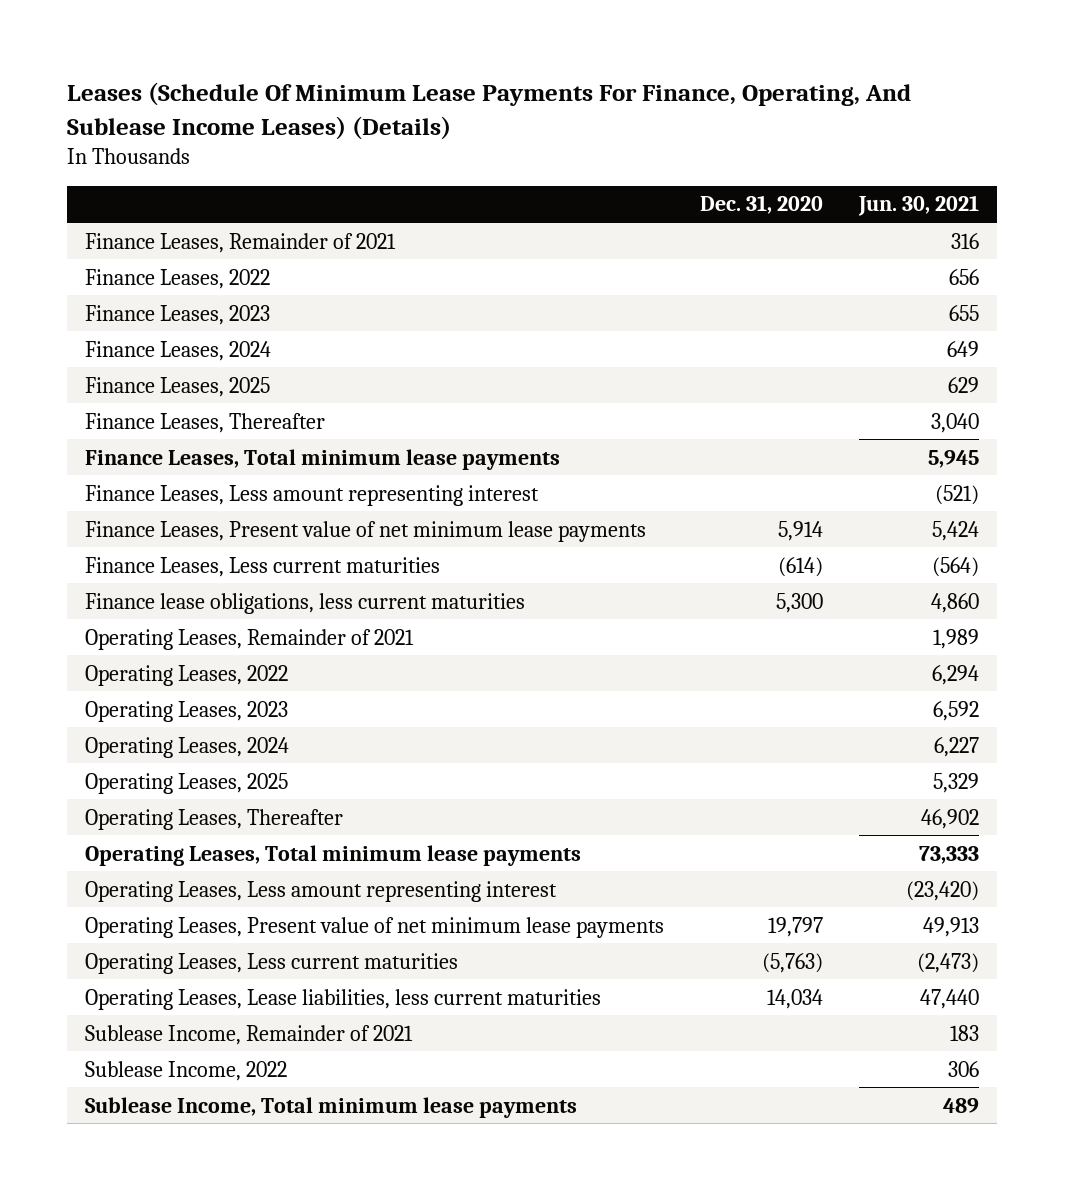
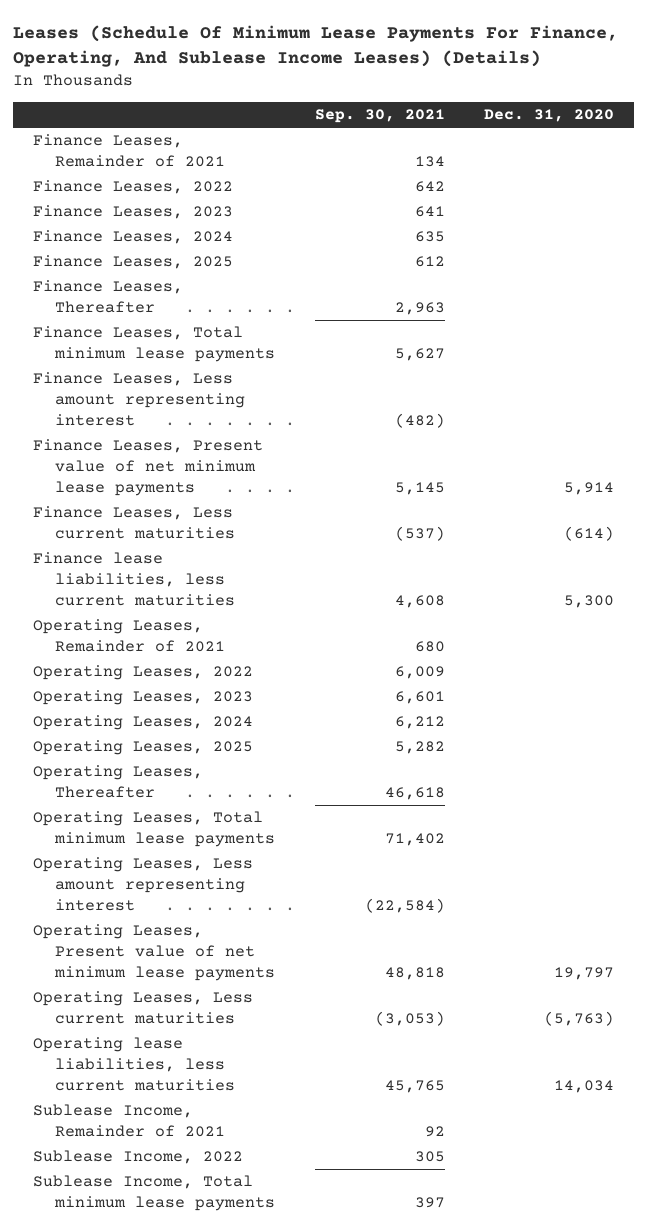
- | Dec. 31, 2020 | Jun. 30, 2021
+ | Sep. 30, 2021 | Dec. 31, 2020
- Finance lease obligations, less current maturities | 5,300 | 4,860
+ Finance lease liabilities, less current maturities | 4,608 | 5,300
- Operating Leases, Lease liabilities, less current maturities | 14,034 | 47,440
+ Operating lease liabilities, less current maturities | 45,765 | 14,034

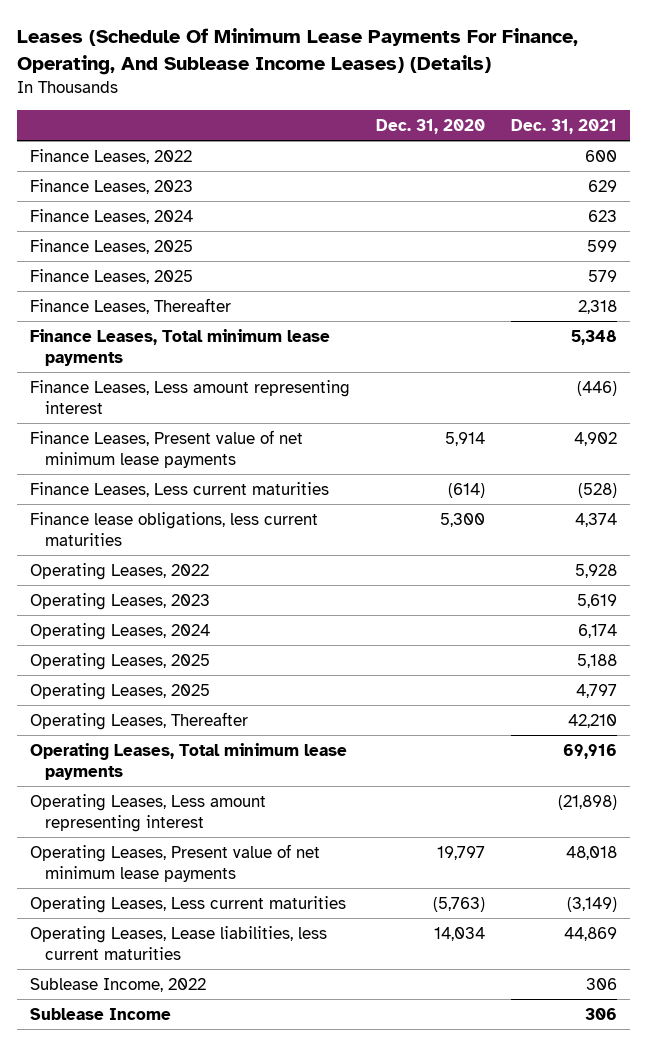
- | Sep. 30, 2021 | Dec. 31, 2020
+ | Dec. 31, 2020 | Dec. 31, 2021
- Finance Leases, Remainder of 2021 | 134 |
+ Finance Leases, 2025 | | 579
- Finance lease liabilities, less current maturities | 4,608 | 5,300
- Operating Leases, Remainder of 2021 | 680 |
+ Finance lease obligations, less current maturities | 5,300 | 4,374
+ Operating Leases, 2025 | | 4,797
- Operating lease liabilities, less current maturities | 45,765 | 14,034
- Sublease Income, Remainder of 2021 | 92 |
+ Operating Leases, Lease liabilities, less current maturities | 14,034 | 44,869
- Sublease Income, Total minimum lease payments | 397 |
+ Sublease Income | | 306

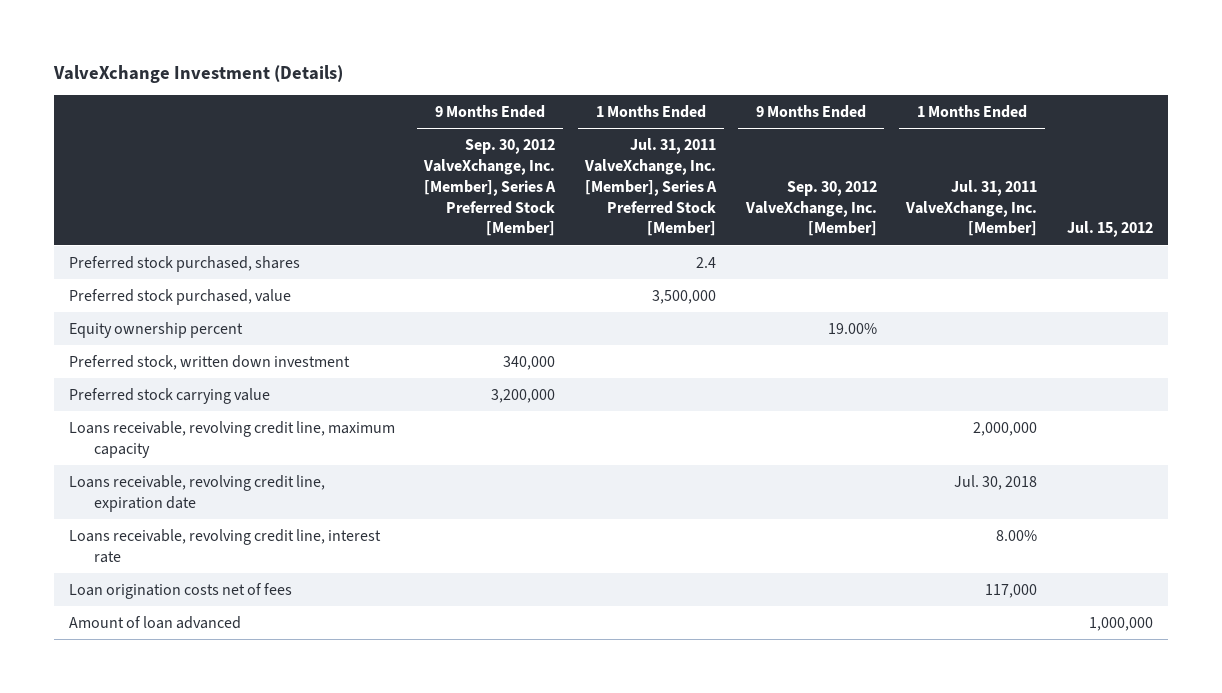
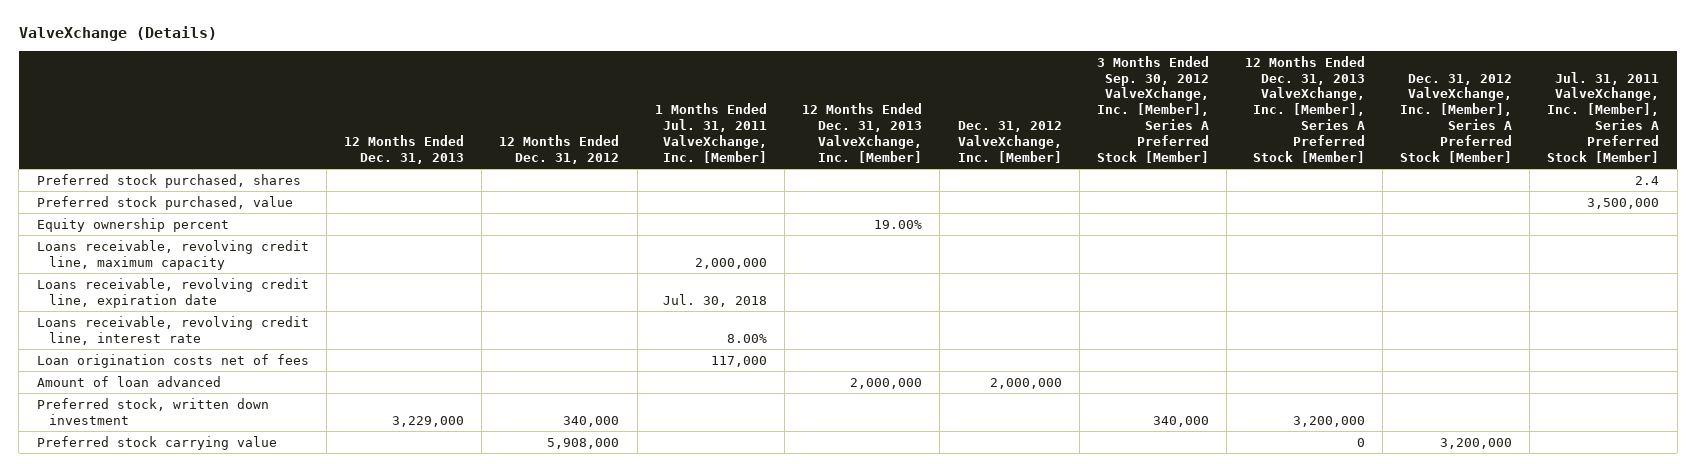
- ValveXchange Investment (Details)
+ ValveXchange (Details)
- | 9 Months Ended Sep. 30, 2012 ValveXchange, Inc. [Member], Series A Preferred Stock [Member] | 1 Months Ended Jul. 31, 2011 ValveXchange, Inc. [Member], Series A Preferred Stock [Member] | 9 Months Ended Sep. 30, 2012 ValveXchange, Inc. [Member] | 1 Months Ended Jul. 31, 2011 ValveXchange, Inc. [Member] | Jul. 15, 2012
+ | 12 Months Ended Dec. 31, 2013 | 12 Months Ended Dec. 31, 2012 | 1 Months Ended Jul. 31, 2011 ValveXchange, Inc. [Member] | 12 Months Ended Dec. 31, 2013 ValveXchange, Inc. [Member] | Dec. 31, 2012 ValveXchange, Inc. [Member] | 3 Months Ended Sep. 30, 2012 ValveXchange, Inc. [Member], Series A Preferred Stock [Member] | 12 Months Ended Dec. 31, 2013 ValveXchange, Inc. [Member], Series A Preferred Stock [Member] | Dec. 31, 2012 ValveXchange, Inc. [Member], Series A Preferred Stock [Member] | Jul. 31, 2011 ValveXchange, Inc. [Member], Series A Preferred Stock [Member]
moved down: Preferred stock, written down investment | 3,229,000 | 340,000 | | | | 340,000 | 3,200,000 | |
moved down: Preferred stock carrying value | | 5,908,000 | | | | | 0 | 3,200,000 |

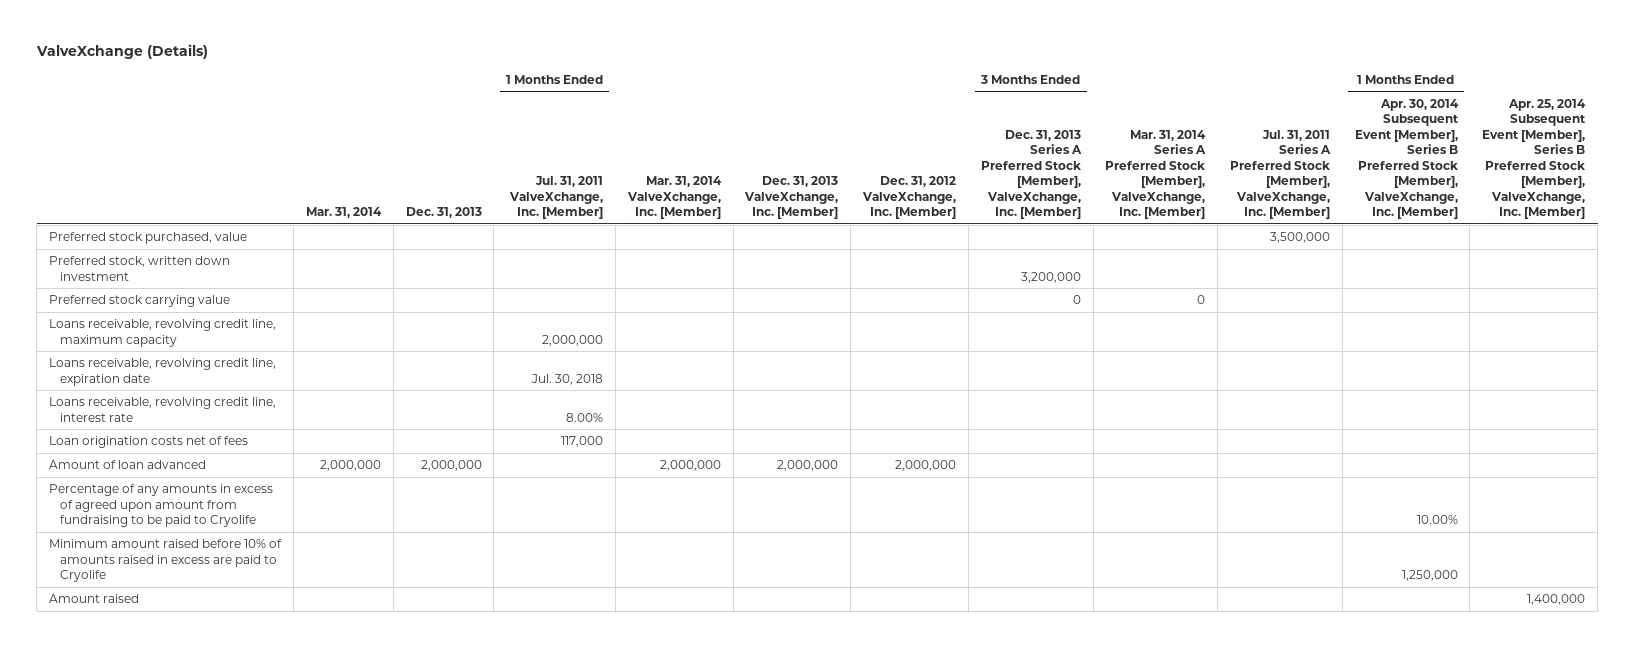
- | 12 Months Ended Dec. 31, 2013 | 12 Months Ended Dec. 31, 2012 | 1 Months Ended Jul. 31, 2011 ValveXchange, Inc. [Member] | 12 Months Ended Dec. 31, 2013 ValveXchange, Inc. [Member] | Dec. 31, 2012 ValveXchange, Inc. [Member] | 3 Months Ended Sep. 30, 2012 ValveXchange, Inc. [Member], Series A Preferred Stock [Member] | 12 Months Ended Dec. 31, 2013 ValveXchange, Inc. [Member], Series A Preferred Stock [Member] | Dec. 31, 2012 ValveXchange, Inc. [Member], Series A Preferred Stock [Member] | Jul. 31, 2011 ValveXchange, Inc. [Member], Series A Preferred Stock [Member]
+ | Mar. 31, 2014 | Dec. 31, 2013 | 1 Months Ended Jul. 31, 2011 ValveXchange, Inc. [Member] | Mar. 31, 2014 ValveXchange, Inc. [Member] | Dec. 31, 2013 ValveXchange, Inc. [Member] | Dec. 31, 2012 ValveXchange, Inc. [Member] | 3 Months Ended Dec. 31, 2013 Series A Preferred Stock [Member], ValveXchange, Inc. [Member] | Mar. 31, 2014 Series A Preferred Stock [Member], ValveXchange, Inc. [Member] | Jul. 31, 2011 Series A Preferred Stock [Member], ValveXchange, Inc. [Member] | 1 Months Ended Apr. 30, 2014 Subsequent Event [Member], Series B Preferred Stock [Member], ValveXchange, Inc. [Member] | Apr. 25, 2014 Subsequent Event [Member], Series B Preferred Stock [Member], ValveXchange, Inc. [Member]
- Preferred stock purchased, shares | | | | | | | | | 2.4
- Equity ownership percent | | | | 19.00% | | | | |
moved up: Preferred stock, written down investment | | | | | | | 3,200,000 | | | |
moved up: Preferred stock carrying value | | | | | | | 0 | 0 | | |
+ Percentage of any amounts in excess of agreed upon amount from fundraising to be paid to Cryolife | | | | | | | | | | 10.00% |
+ Minimum amount raised before 10% of amounts raised in excess are paid to Cryolife | | | | | | | | | | 1,250,000 |
+ Amount raised | | | | | | | | | | | 1,400,000

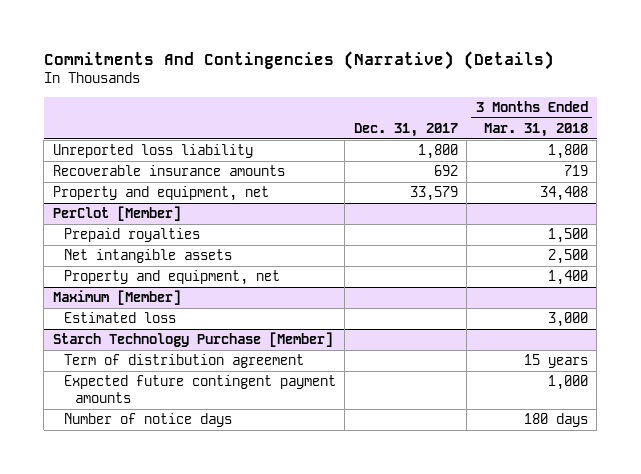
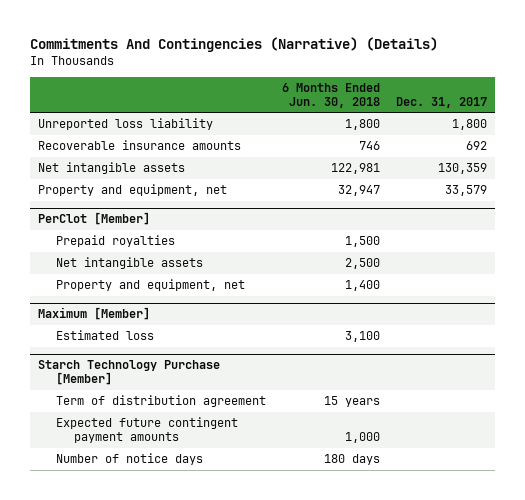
- | Dec. 31, 2017 | 3 Months Ended Mar. 31, 2018
+ | 6 Months Ended Jun. 30, 2018 | Dec. 31, 2017
+ Net intangible assets | 122,981 | 130,359

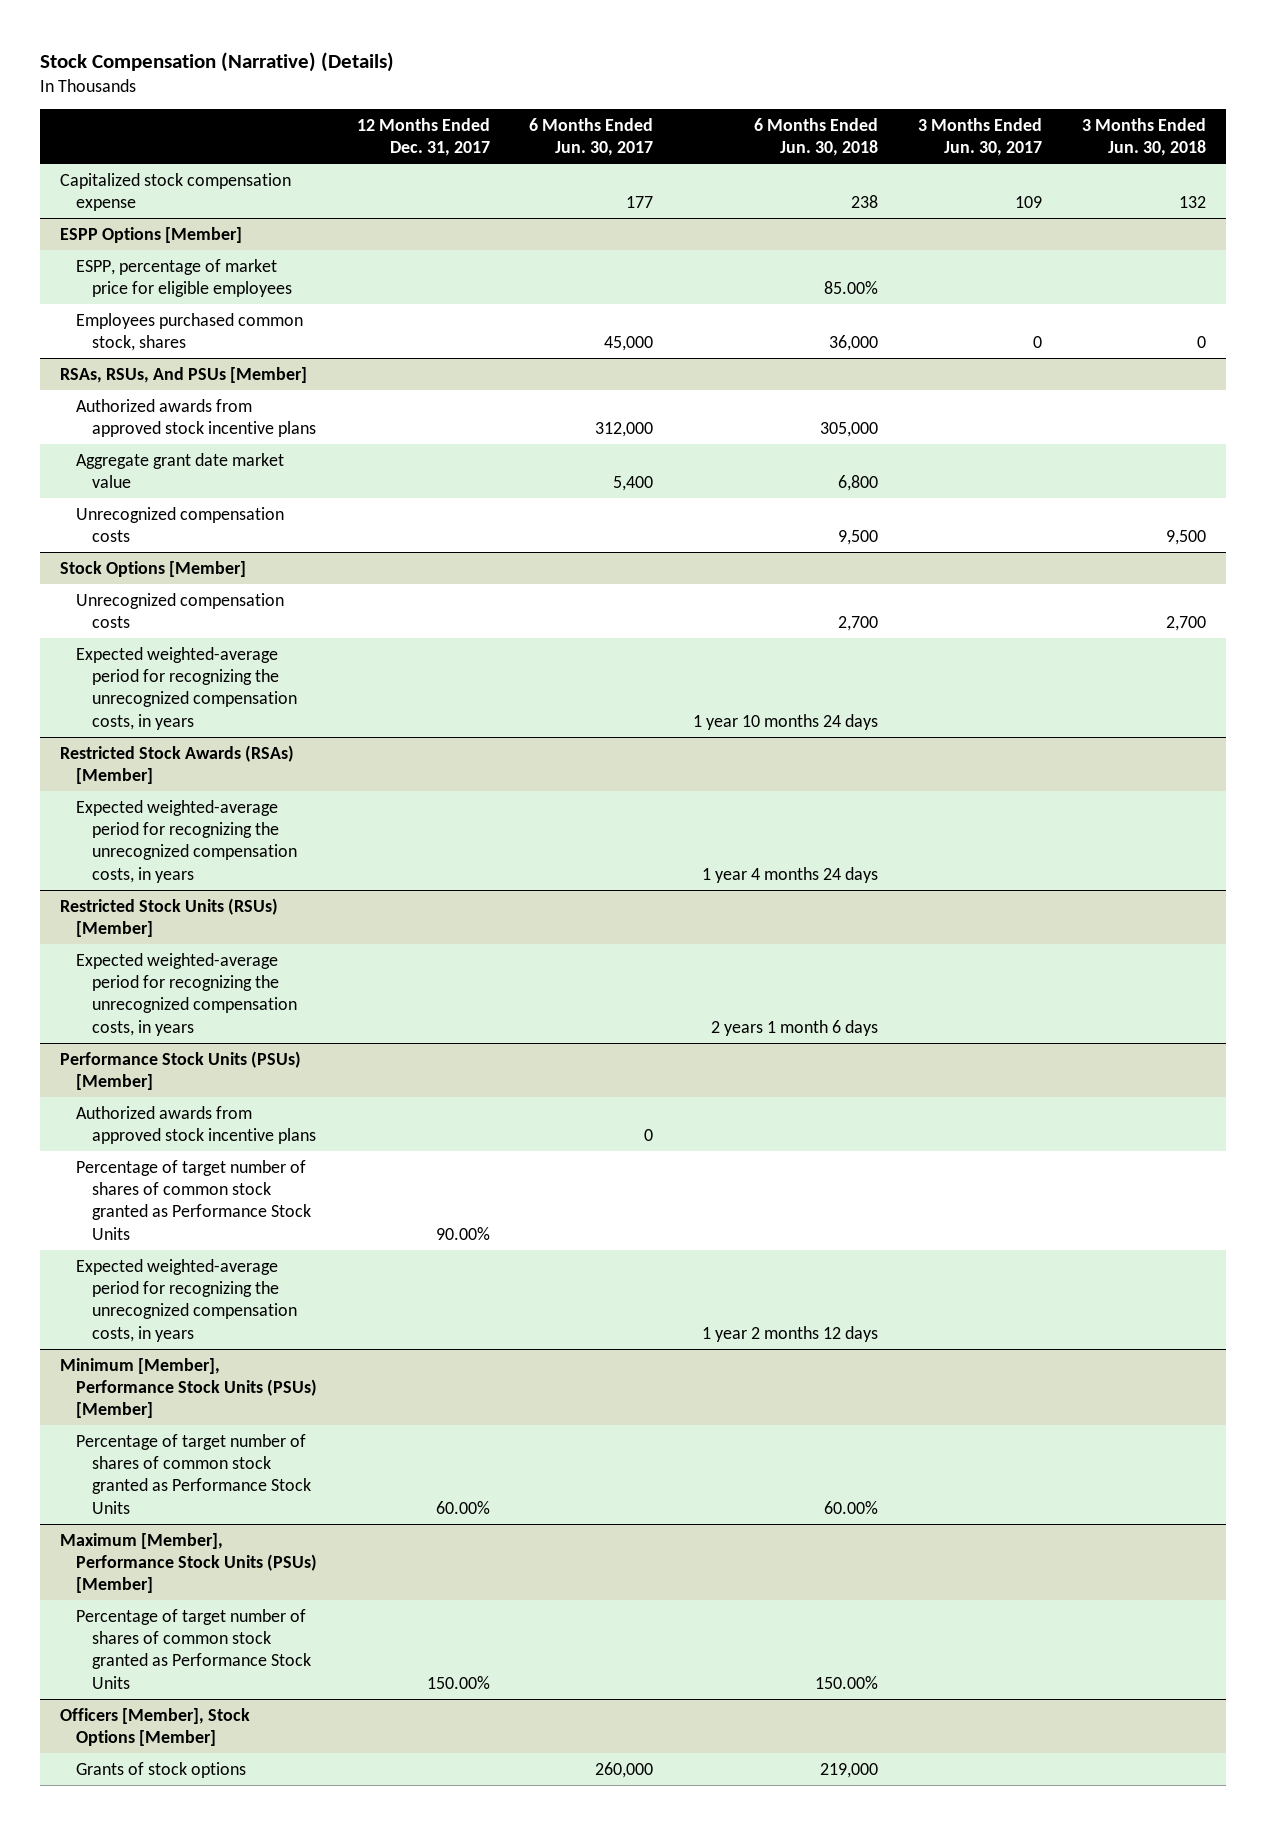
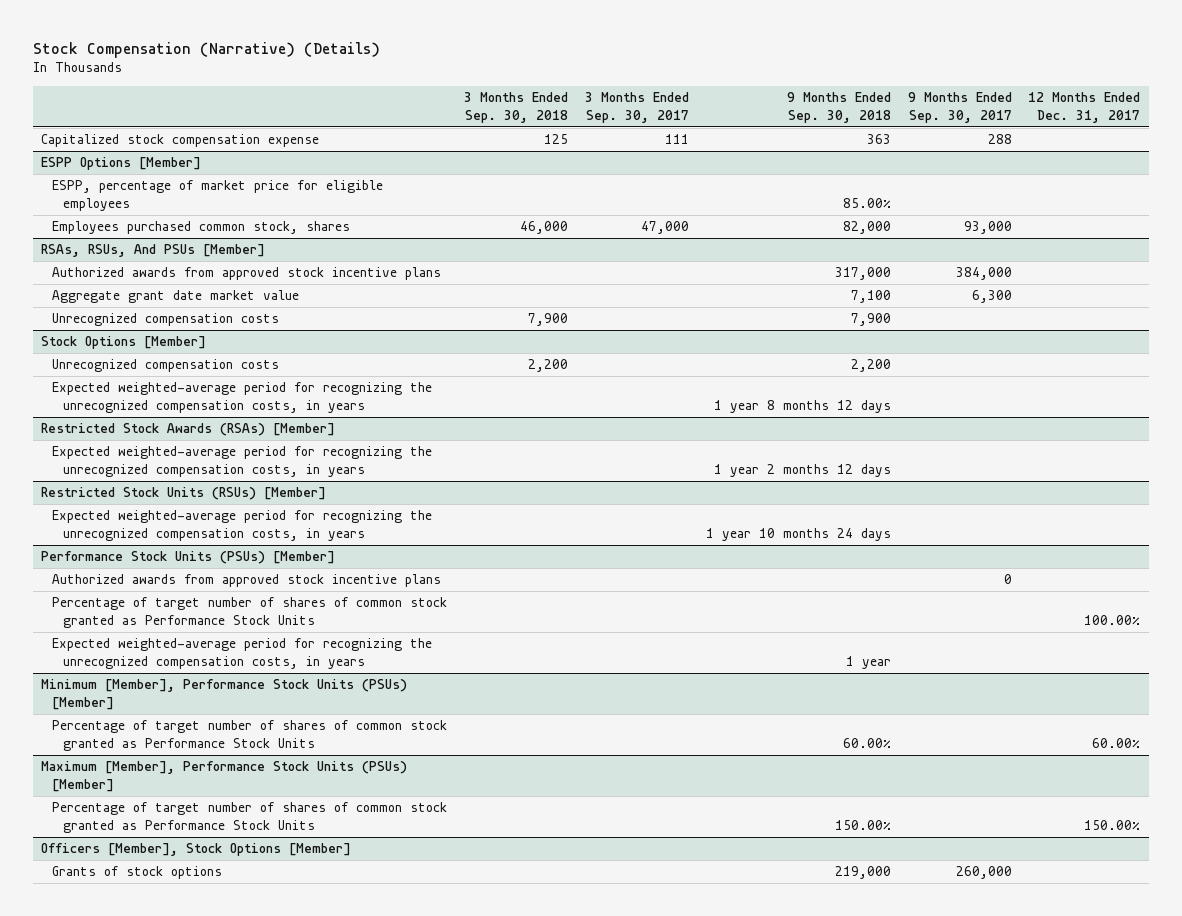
- | 12 Months Ended Dec. 31, 2017 | 6 Months Ended Jun. 30, 2017 | 6 Months Ended Jun. 30, 2018 | 3 Months Ended Jun. 30, 2017 | 3 Months Ended Jun. 30, 2018
+ | 3 Months Ended Sep. 30, 2018 | 3 Months Ended Sep. 30, 2017 | 9 Months Ended Sep. 30, 2018 | 9 Months Ended Sep. 30, 2017 | 12 Months Ended Dec. 31, 2017
@ Performance Stock Units (PSUs) [Member]
- Percentage of target number of shares of common stock granted as Performance Stock Units | 90.00% | | | |
+ Percentage of target number of shares of common stock granted as Performance Stock Units | | | | | 100.00%

